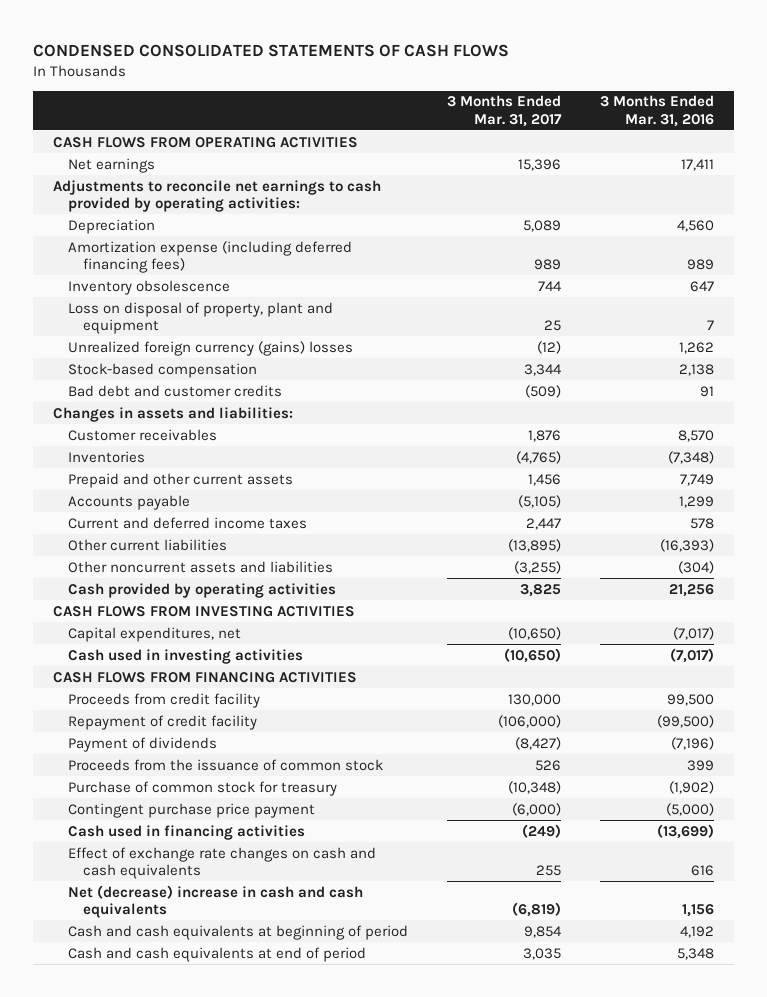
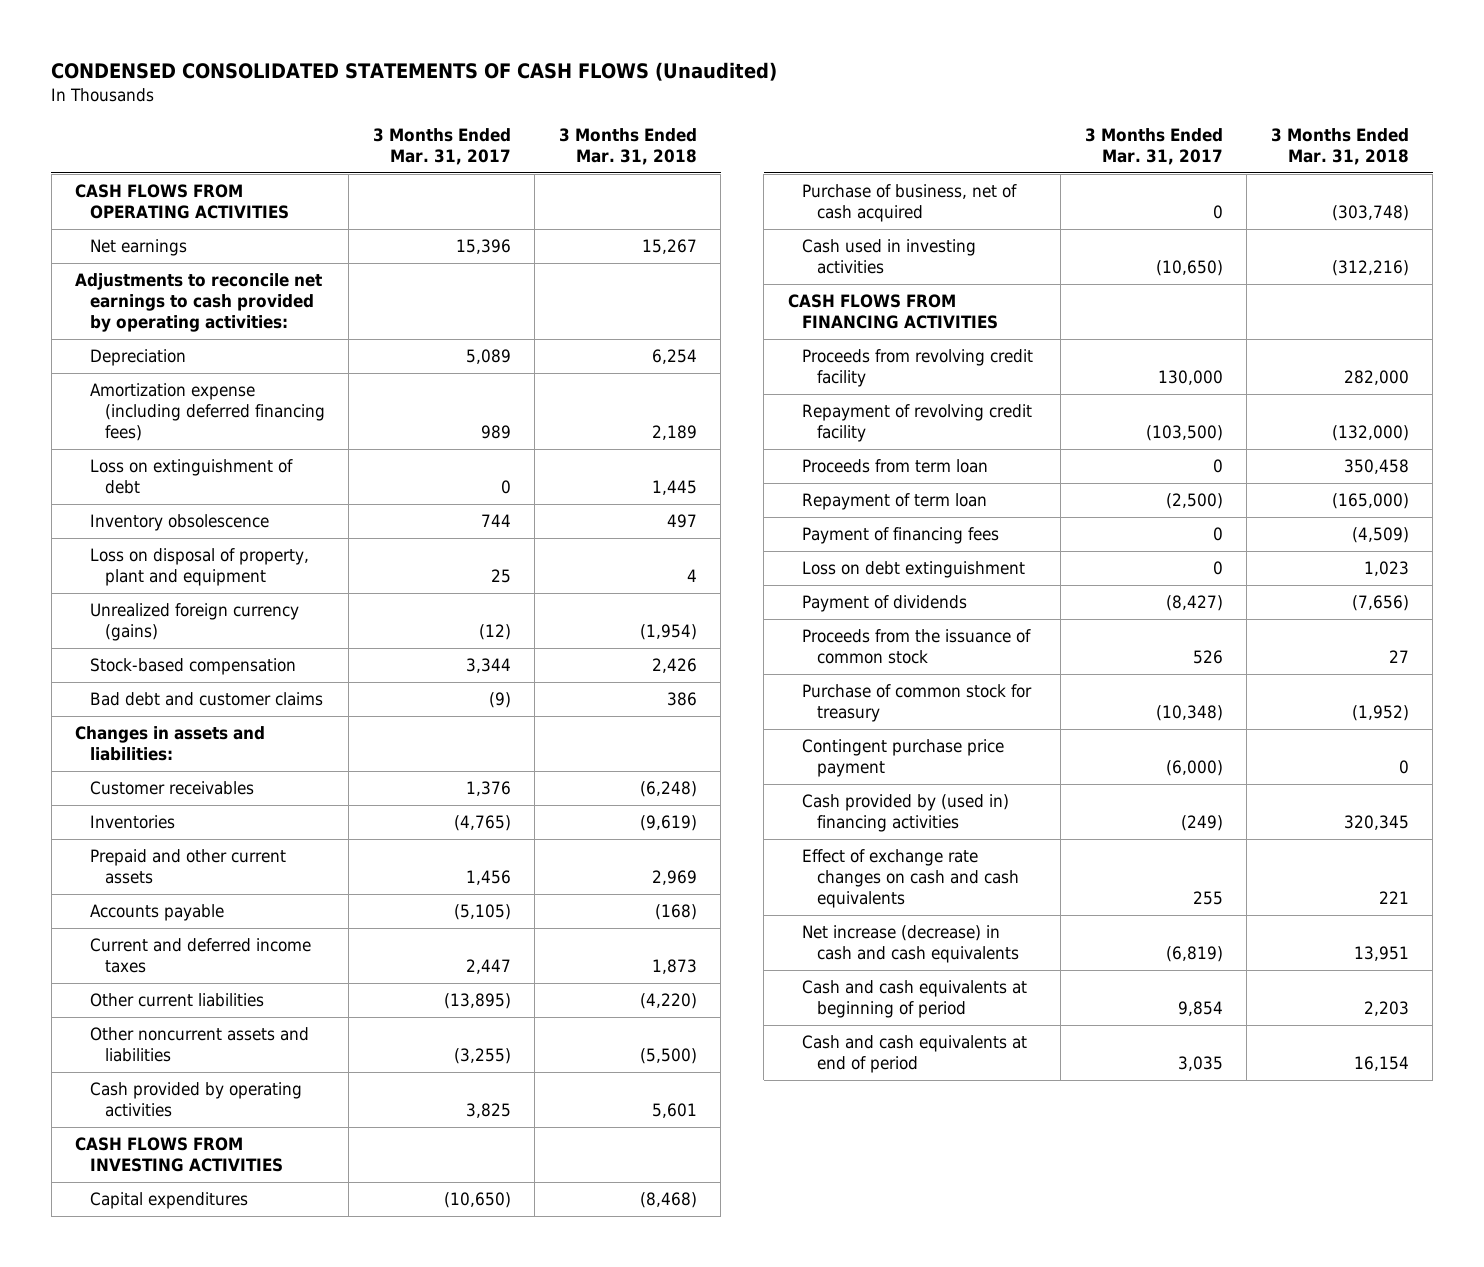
- CONDENSED CONSOLIDATED STATEMENTS OF CASH FLOWS
+ CONDENSED CONSOLIDATED STATEMENTS OF CASH FLOWS (Unaudited)
- | 3 Months Ended Mar. 31, 2017 | 3 Months Ended Mar. 31, 2016
+ | 3 Months Ended Mar. 31, 2017 | 3 Months Ended Mar. 31, 2018
+ Loss on extinguishment of debt | 0 | 1,445
- Unrealized foreign currency (gains) losses | (12) | 1,262
+ Unrealized foreign currency (gains) | (12) | (1,954)
- Bad debt and customer credits | (509) | 91
+ Bad debt and customer claims | (9) | 386
- Customer receivables | 1,876 | 8,570
+ Customer receivables | 1,376 | (6,248)
- Capital expenditures, net | (10,650) | (7,017)
+ Capital expenditures | (10,650) | (8,468)
+ Purchase of business, net of cash acquired | 0 | (303,748)
- Proceeds from credit facility | 130,000 | 99,500
- Repayment of credit facility | (106,000) | (99,500)
+ Proceeds from revolving credit facility | 130,000 | 282,000
+ Repayment of revolving credit facility | (103,500) | (132,000)
+ Proceeds from term loan | 0 | 350,458
+ Repayment of term loan | (2,500) | (165,000)
+ Payment of financing fees | 0 | (4,509)
+ Loss on debt extinguishment | 0 | 1,023
- Cash used in financing activities | (249) | (13,699)
+ Cash provided by (used in) financing activities | (249) | 320,345
- Net (decrease) increase in cash and cash equivalents | (6,819) | 1,156
+ Net increase (decrease) in cash and cash equivalents | (6,819) | 13,951

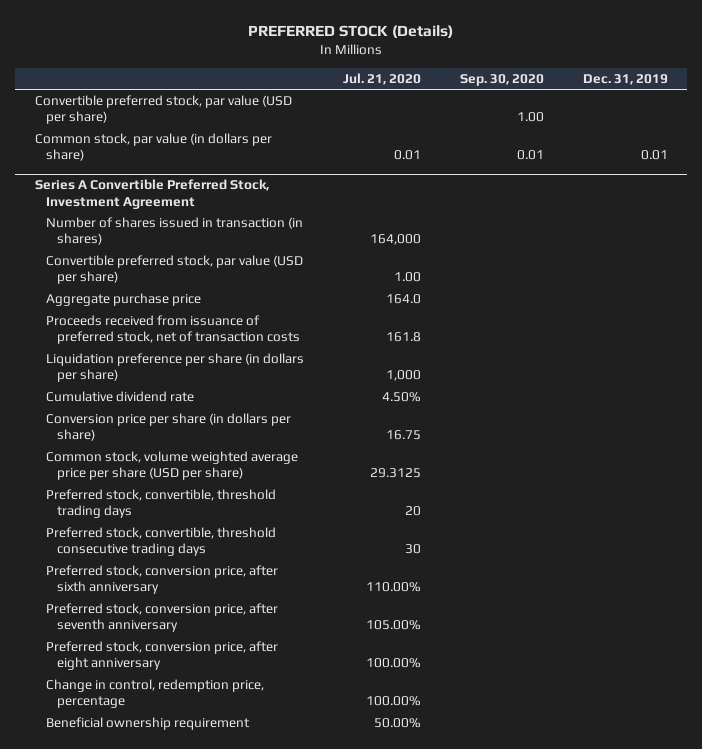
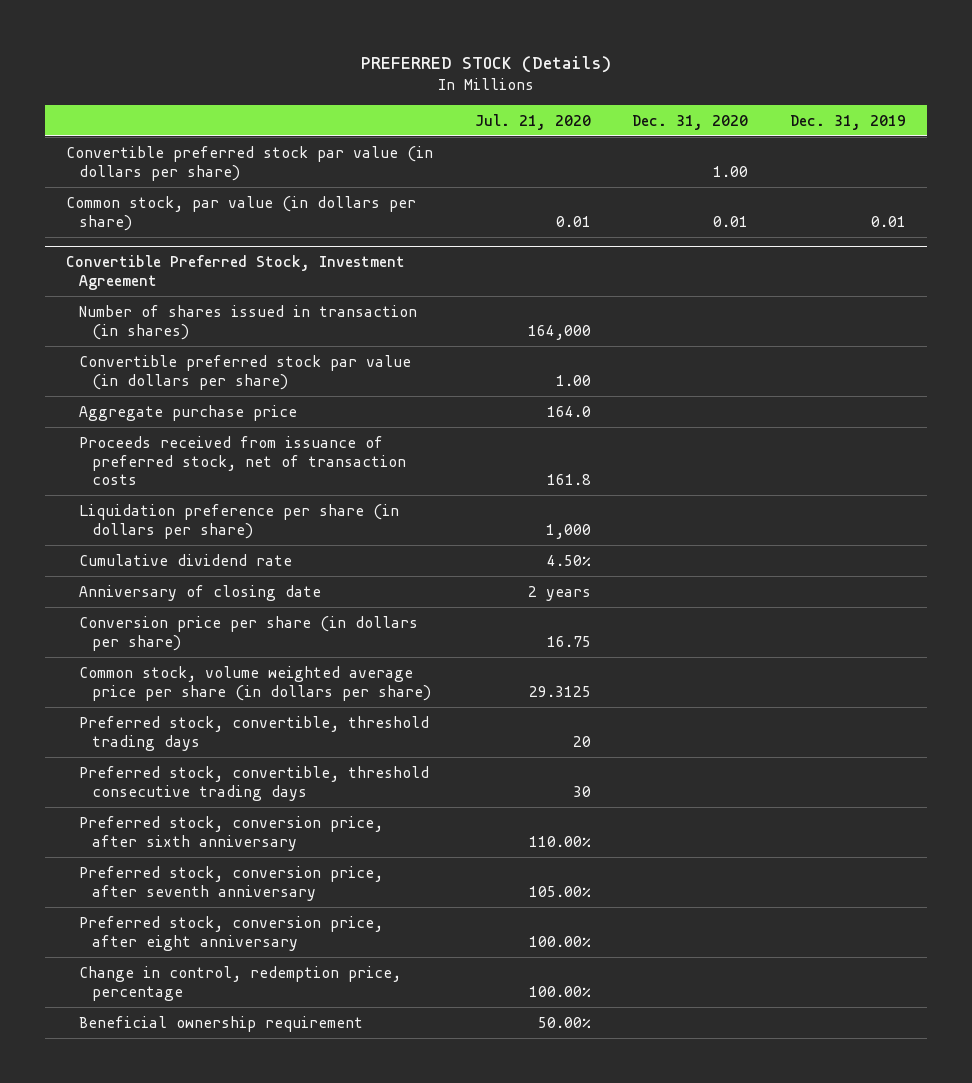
- | Jul. 21, 2020 | Sep. 30, 2020 | Dec. 31, 2019
+ | Jul. 21, 2020 | Dec. 31, 2020 | Dec. 31, 2019
- Convertible preferred stock, par value (USD per share) | | 1.00 |
+ Convertible preferred stock par value (in dollars per share) | | 1.00 |
- Series A Convertible Preferred Stock, Investment Agreement
+ Convertible Preferred Stock, Investment Agreement
- Convertible preferred stock, par value (USD per share) | 1.00 | |
+ Convertible preferred stock par value (in dollars per share) | 1.00 | |
+ Anniversary of closing date | 2 years | |
- Common stock, volume weighted average price per share (USD per share) | 29.3125 | |
+ Common stock, volume weighted average price per share (in dollars per share) | 29.3125 | |

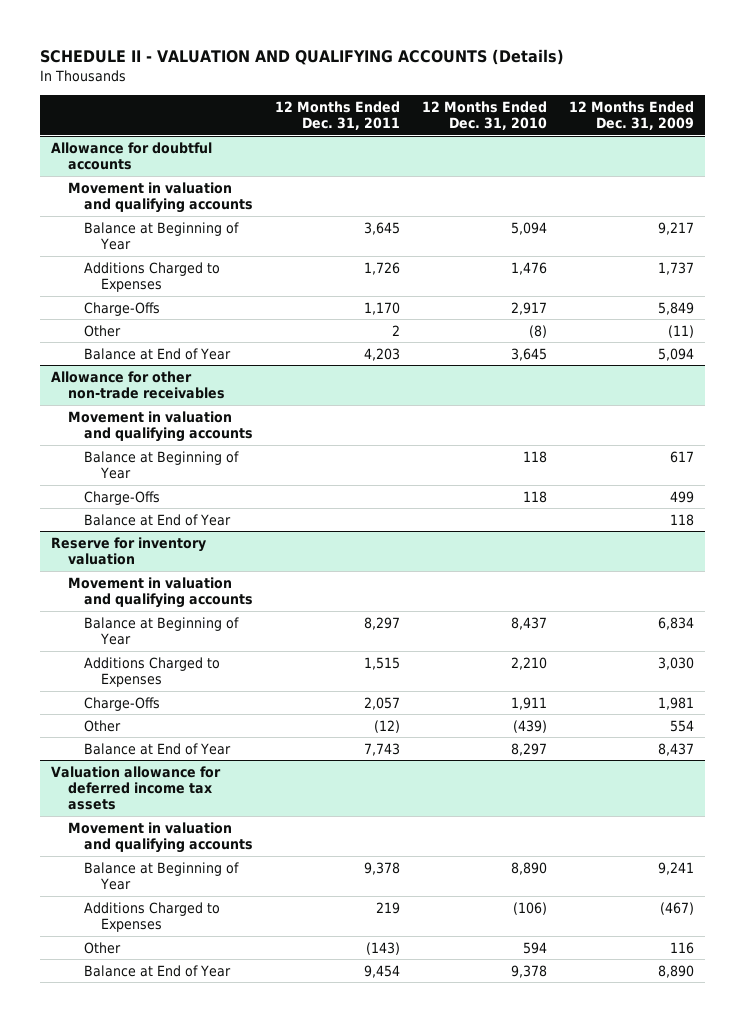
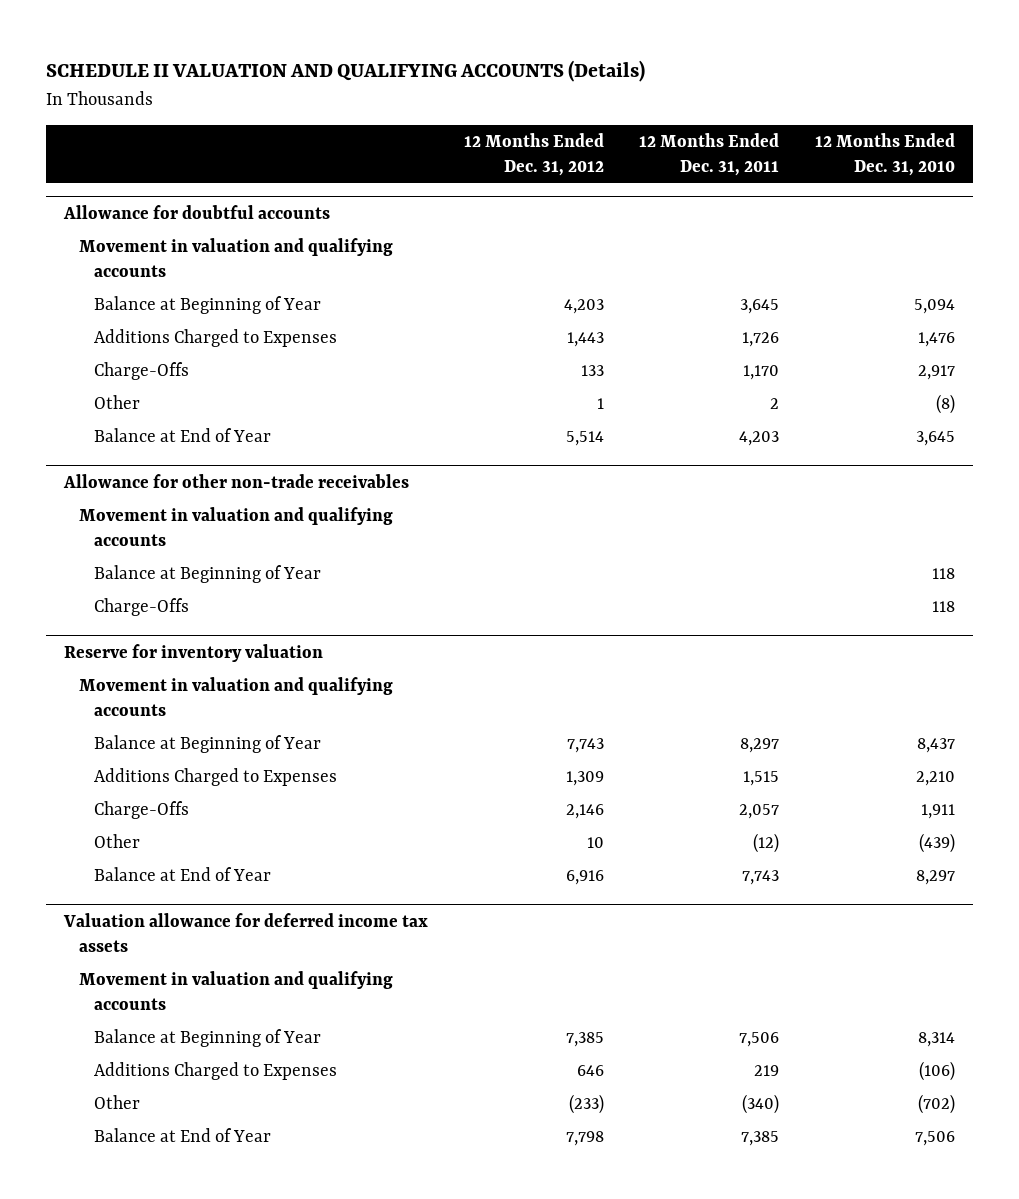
- SCHEDULE II - VALUATION AND QUALIFYING ACCOUNTS (Details)
+ SCHEDULE II VALUATION AND QUALIFYING ACCOUNTS (Details)
- | 12 Months Ended Dec. 31, 2011 | 12 Months Ended Dec. 31, 2010 | 12 Months Ended Dec. 31, 2009
+ | 12 Months Ended Dec. 31, 2012 | 12 Months Ended Dec. 31, 2011 | 12 Months Ended Dec. 31, 2010
@ Allowance for other non-trade receivables
- Balance at End of Year | | | 118
@ Valuation allowance for deferred income tax assets
- Balance at Beginning of Year | 9,378 | 8,890 | 9,241
+ Balance at Beginning of Year | 7,385 | 7,506 | 8,314
- Other | (143) | 594 | 116
- Balance at End of Year | 9,454 | 9,378 | 8,890
+ Other | (233) | (340) | (702)
+ Balance at End of Year | 7,798 | 7,385 | 7,506

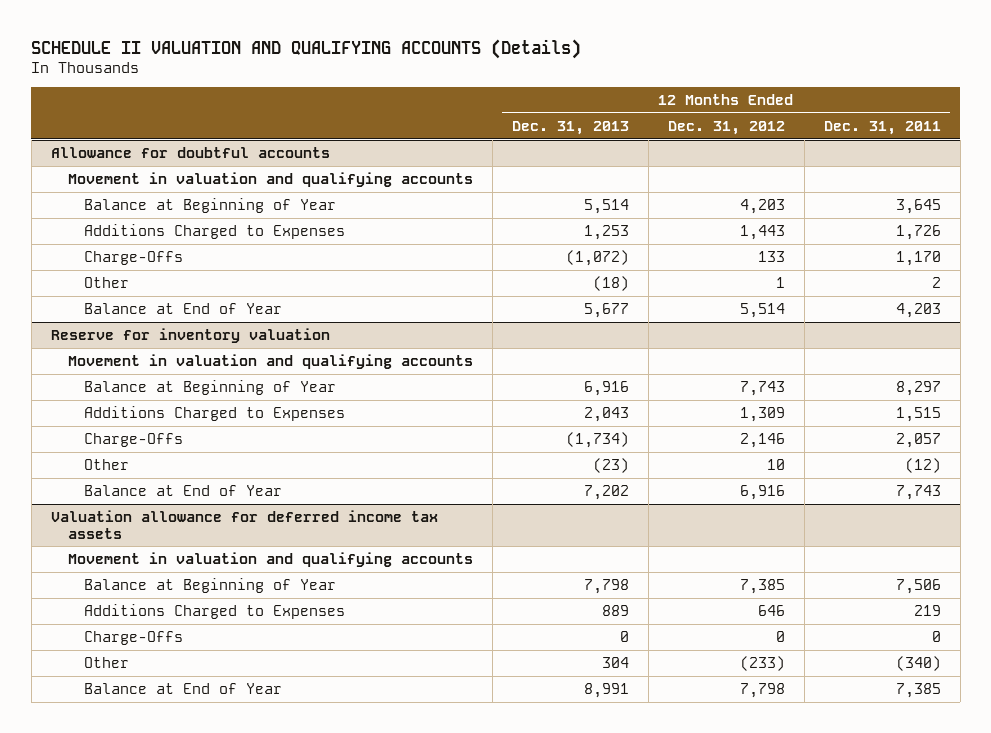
- | 12 Months Ended Dec. 31, 2012 | 12 Months Ended Dec. 31, 2011 | 12 Months Ended Dec. 31, 2010
+ | 12 Months Ended Dec. 31, 2013 | 12 Months Ended Dec. 31, 2012 | 12 Months Ended Dec. 31, 2011
- Allowance for other non-trade receivables
- Movement in valuation and qualifying accounts
- Balance at Beginning of Year | | | 118
- Charge-Offs | | | 118
@ Valuation allowance for deferred income tax assets
+ Charge-Offs | 0 | 0 | 0

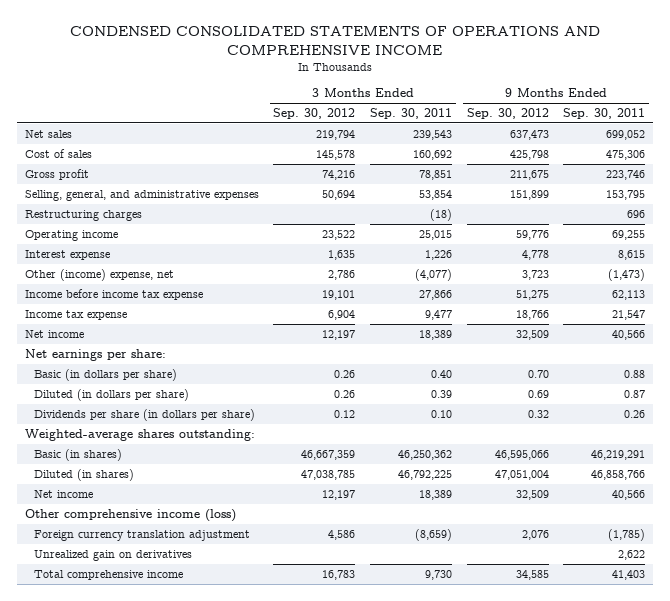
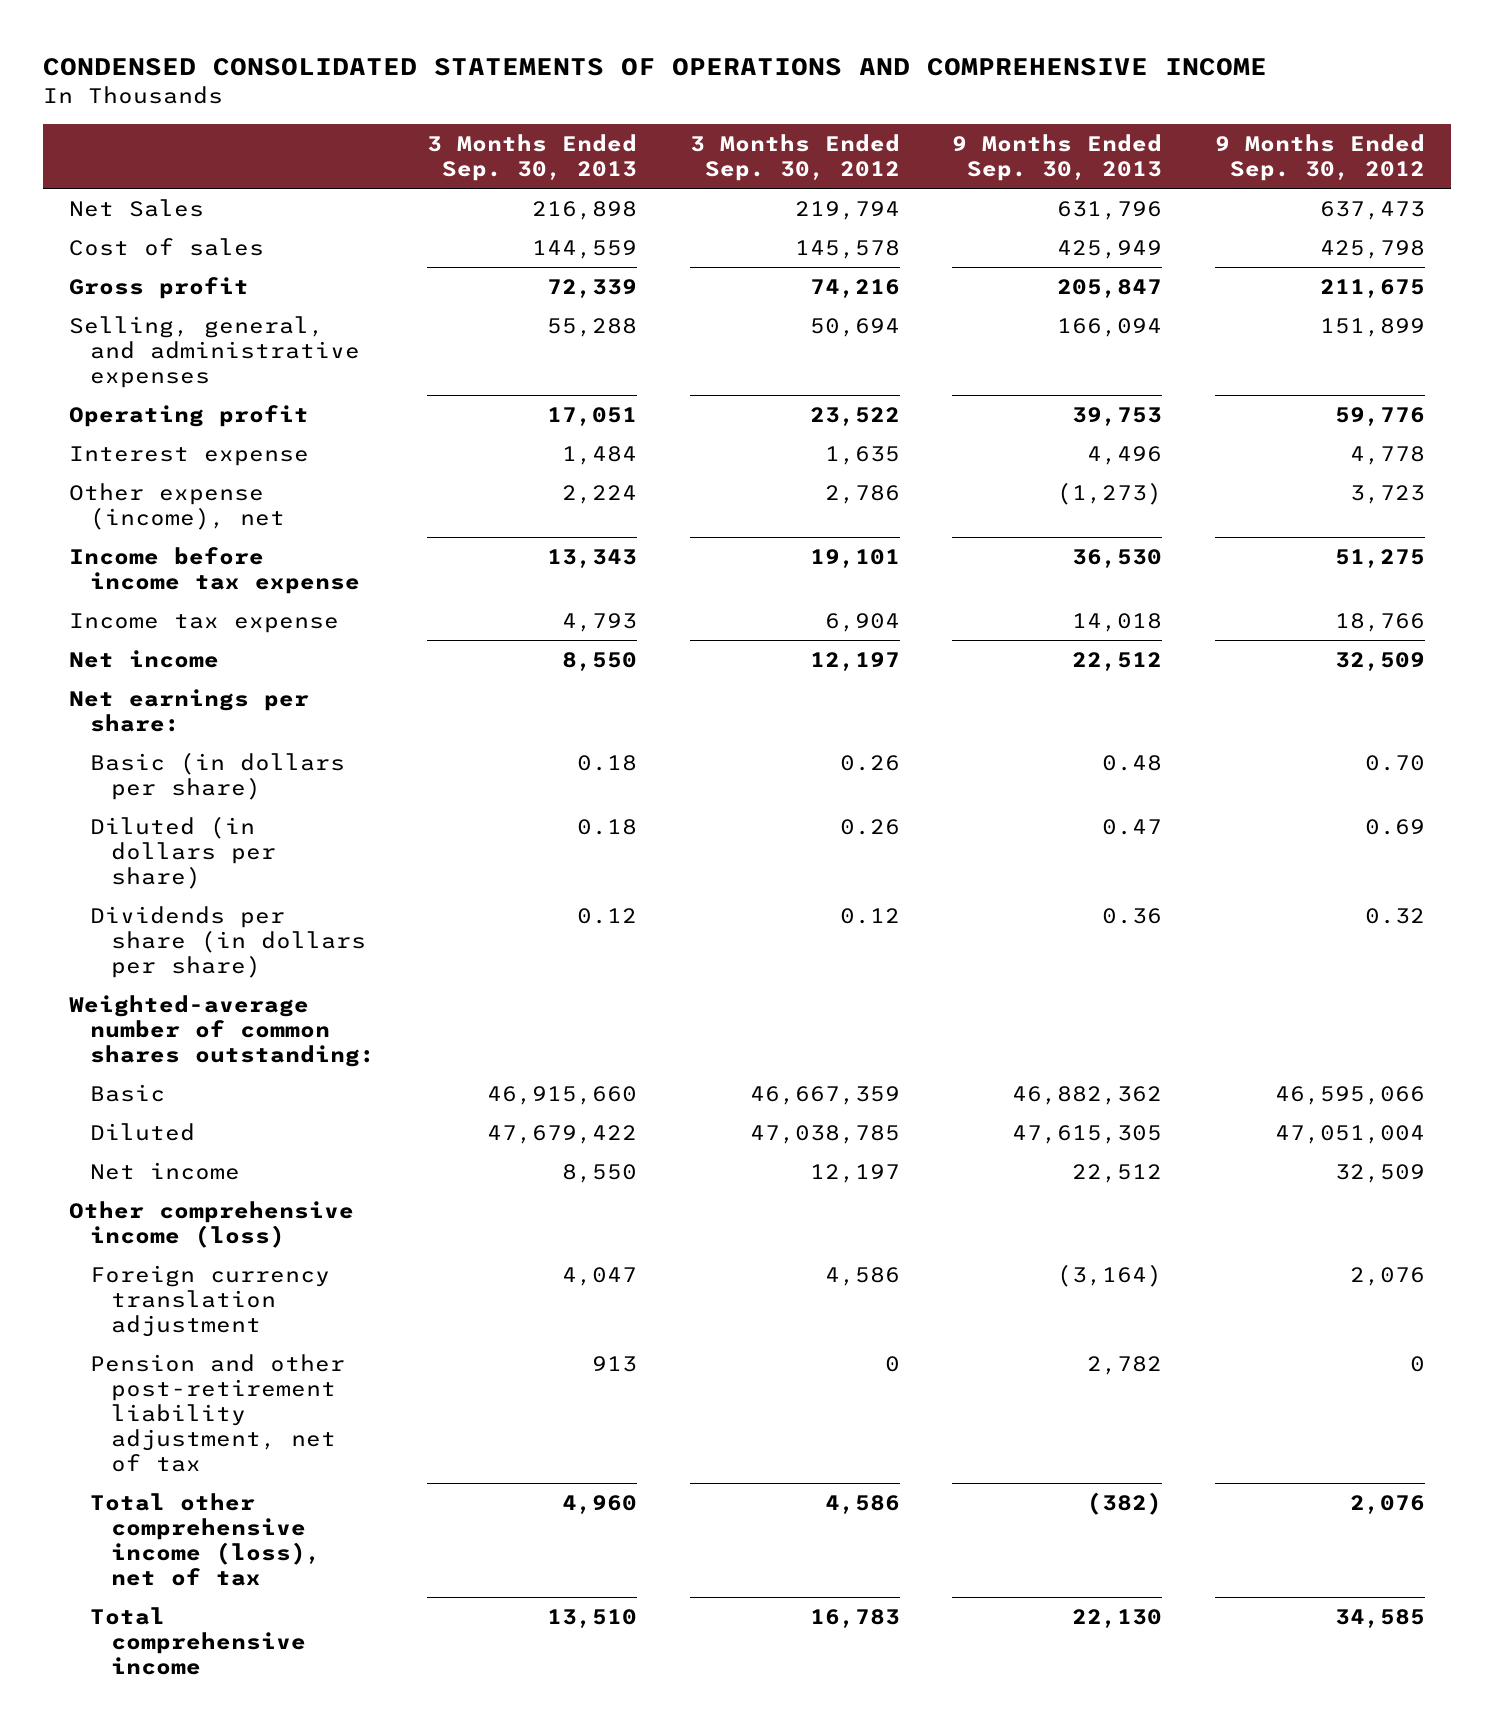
- | 3 Months Ended Sep. 30, 2012 | 3 Months Ended Sep. 30, 2011 | 9 Months Ended Sep. 30, 2012 | 9 Months Ended Sep. 30, 2011
+ | 3 Months Ended Sep. 30, 2013 | 3 Months Ended Sep. 30, 2012 | 9 Months Ended Sep. 30, 2013 | 9 Months Ended Sep. 30, 2012
- Net sales | 219,794 | 239,543 | 637,473 | 699,052
+ Net Sales | 216,898 | 219,794 | 631,796 | 637,473
- Restructuring charges | | (18) | | 696
- Operating income | 23,522 | 25,015 | 59,776 | 69,255
+ Operating profit | 17,051 | 23,522 | 39,753 | 59,776
- Other (income) expense, net | 2,786 | (4,077) | 3,723 | (1,473)
+ Other expense (income), net | 2,224 | 2,786 | (1,273) | 3,723
- Weighted-average shares outstanding:
- Basic (in shares) | 46,667,359 | 46,250,362 | 46,595,066 | 46,219,291
- Diluted (in shares) | 47,038,785 | 46,792,225 | 47,051,004 | 46,858,766
+ Weighted-average number of common shares outstanding:
+ Basic | 46,915,660 | 46,667,359 | 46,882,362 | 46,595,066
+ Diluted | 47,679,422 | 47,038,785 | 47,615,305 | 47,051,004
- Unrealized gain on derivatives | | | | 2,622
+ Pension and other post-retirement liability adjustment, net of tax | 913 | 0 | 2,782 | 0
+ Total other comprehensive income (loss), net of tax | 4,960 | 4,586 | (382) | 2,076

